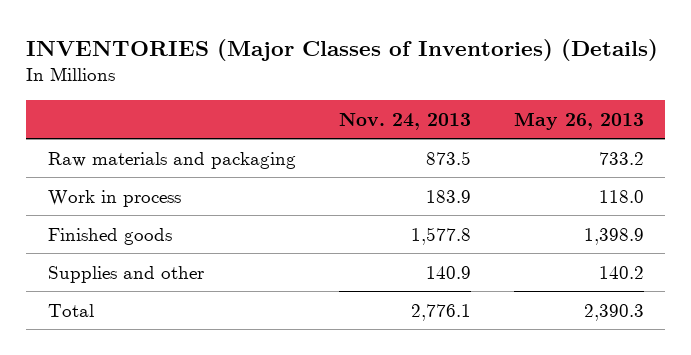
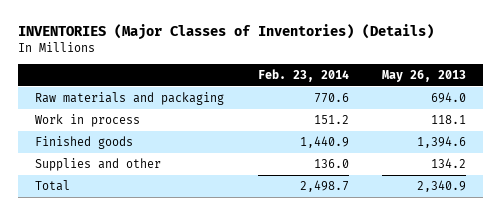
- | Nov. 24, 2013 | May 26, 2013
+ | Feb. 23, 2014 | May 26, 2013
- Raw materials and packaging | 873.5 | 733.2
- Work in process | 183.9 | 118.0
- Finished goods | 1,577.8 | 1,398.9
- Supplies and other | 140.9 | 140.2
- Total | 2,776.1 | 2,390.3
+ Raw materials and packaging | 770.6 | 694.0
+ Work in process | 151.2 | 118.1
+ Finished goods | 1,440.9 | 1,394.6
+ Supplies and other | 136.0 | 134.2
+ Total | 2,498.7 | 2,340.9

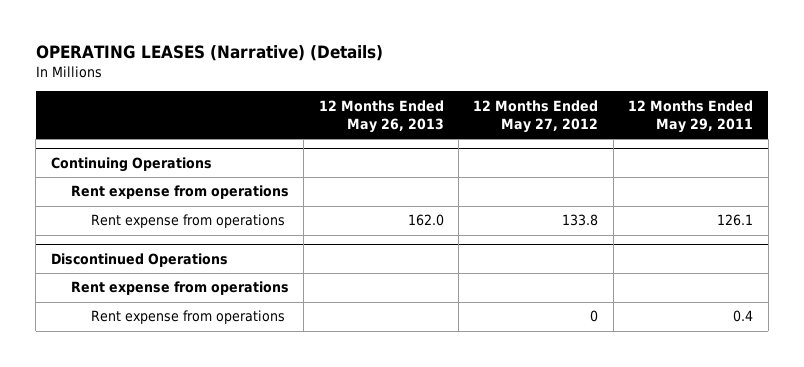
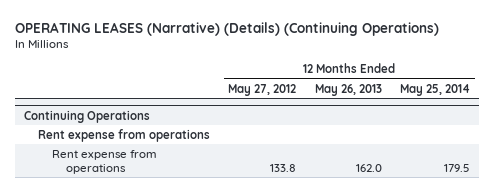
- OPERATING LEASES (Narrative) (Details)
+ OPERATING LEASES (Narrative) (Details) (Continuing Operations)
- | 12 Months Ended May 26, 2013 | 12 Months Ended May 27, 2012 | 12 Months Ended May 29, 2011
+ | 12 Months Ended May 27, 2012 | 12 Months Ended May 26, 2013 | 12 Months Ended May 25, 2014
- Discontinued Operations
- Rent expense from operations
- Rent expense from operations | | 0 | 0.4

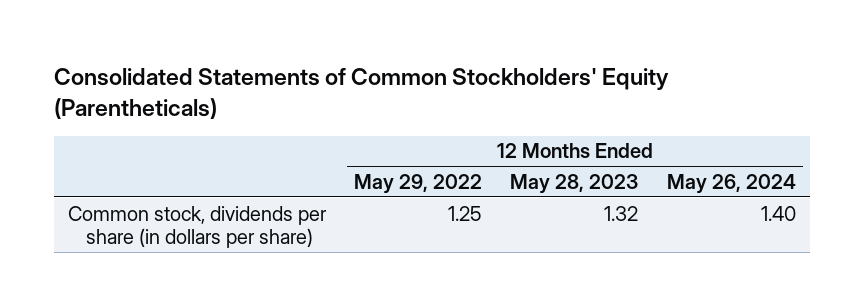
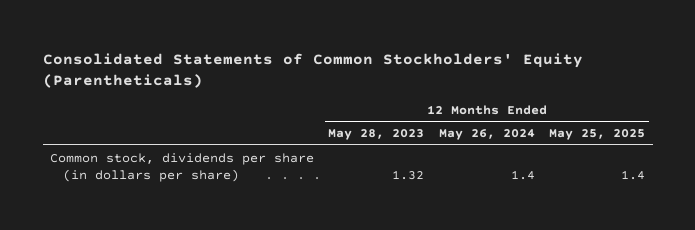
- | 12 Months Ended May 29, 2022 | 12 Months Ended May 28, 2023 | 12 Months Ended May 26, 2024
+ | 12 Months Ended May 28, 2023 | 12 Months Ended May 26, 2024 | 12 Months Ended May 25, 2025
- Common stock, dividends per share (in dollars per share) | 1.25 | 1.32 | 1.40
+ Common stock, dividends per share (in dollars per share) | 1.32 | 1.4 | 1.4

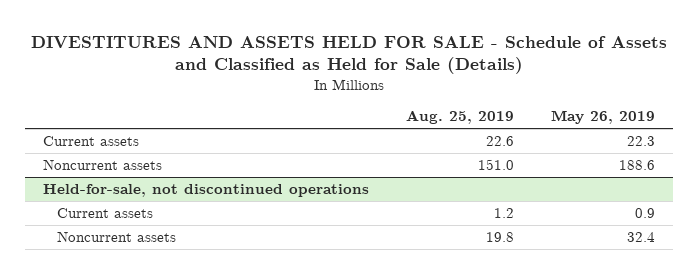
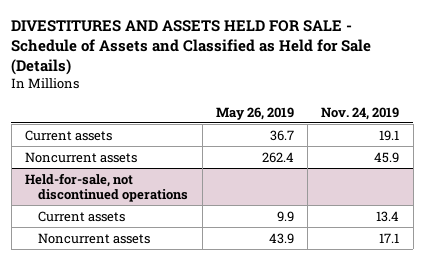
- | Aug. 25, 2019 | May 26, 2019
+ | May 26, 2019 | Nov. 24, 2019
- Current assets | 22.6 | 22.3
- Noncurrent assets | 151.0 | 188.6
+ Current assets | 36.7 | 19.1
+ Noncurrent assets | 262.4 | 45.9
@ Held-for-sale, not discontinued operations
- Current assets | 1.2 | 0.9
- Noncurrent assets | 19.8 | 32.4
+ Current assets | 9.9 | 13.4
+ Noncurrent assets | 43.9 | 17.1

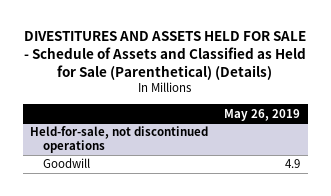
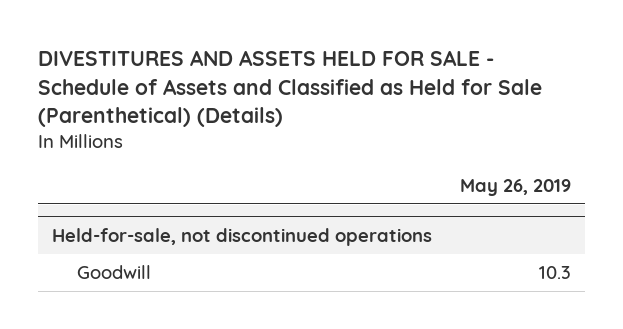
@ Held-for-sale, not discontinued operations
- Goodwill | 4.9
+ Goodwill | 10.3

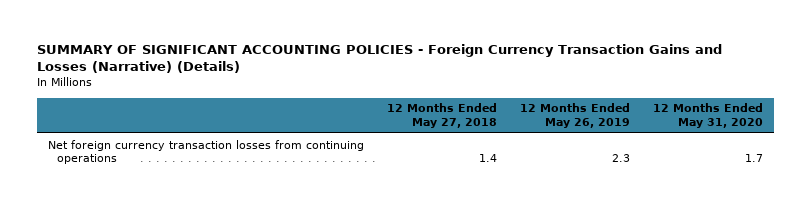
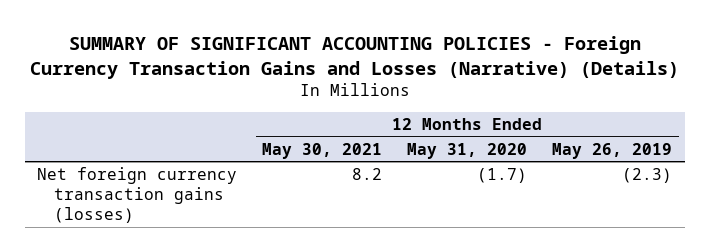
- | 12 Months Ended May 27, 2018 | 12 Months Ended May 26, 2019 | 12 Months Ended May 31, 2020
+ | 12 Months Ended May 30, 2021 | 12 Months Ended May 31, 2020 | 12 Months Ended May 26, 2019
- Net foreign currency transaction losses from continuing operations | 1.4 | 2.3 | 1.7
+ Net foreign currency transaction gains (losses) | 8.2 | (1.7) | (2.3)

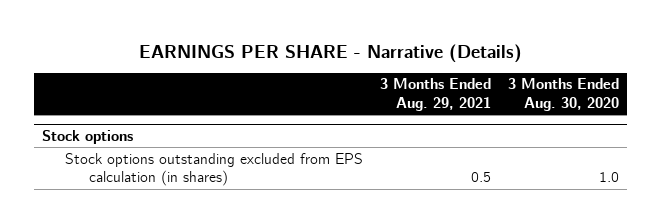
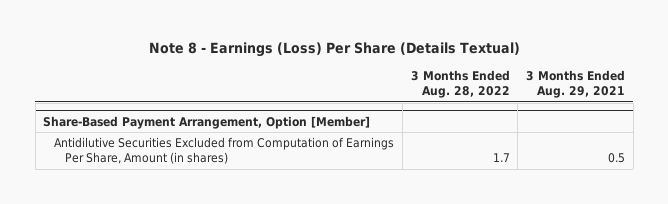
- EARNINGS PER SHARE - Narrative (Details)
+ Note 8 - Earnings (Loss) Per Share (Details Textual)
- | 3 Months Ended Aug. 29, 2021 | 3 Months Ended Aug. 30, 2020
+ | 3 Months Ended Aug. 28, 2022 | 3 Months Ended Aug. 29, 2021
- Stock options
- Stock options outstanding excluded from EPS calculation (in shares) | 0.5 | 1.0
+ Share-Based Payment Arrangement, Option [Member]
+ Antidilutive Securities Excluded from Computation of Earnings Per Share, Amount (in shares) | 1.7 | 0.5

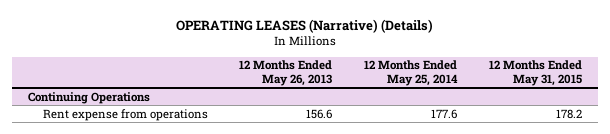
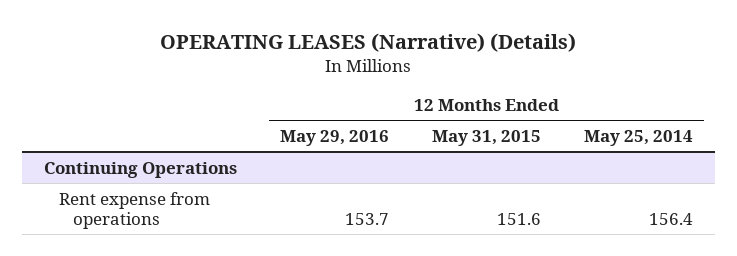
- | 12 Months Ended May 26, 2013 | 12 Months Ended May 25, 2014 | 12 Months Ended May 31, 2015
+ | 12 Months Ended May 29, 2016 | 12 Months Ended May 31, 2015 | 12 Months Ended May 25, 2014
@ Continuing Operations
- Rent expense from operations | 156.6 | 177.6 | 178.2
+ Rent expense from operations | 153.7 | 151.6 | 156.4

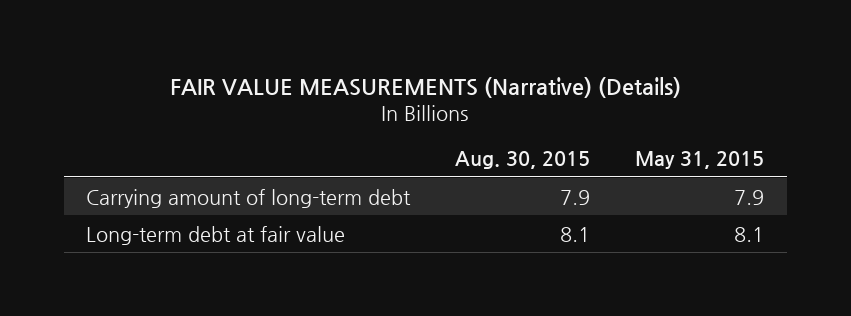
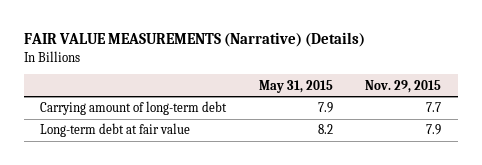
- | Aug. 30, 2015 | May 31, 2015
+ | May 31, 2015 | Nov. 29, 2015
- Long-term debt at fair value | 8.1 | 8.1
+ Long-term debt at fair value | 8.2 | 7.9

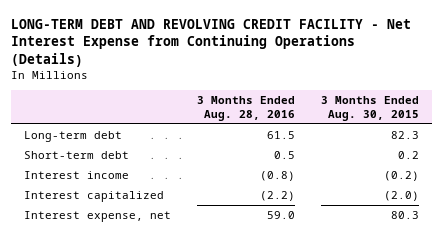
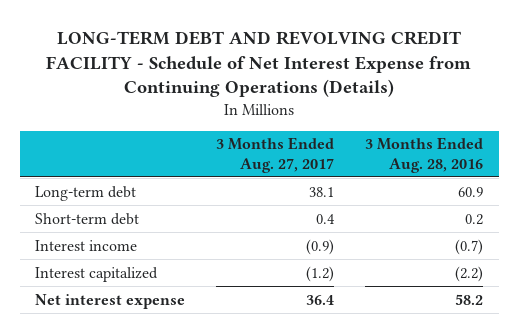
- LONG-TERM DEBT AND REVOLVING CREDIT FACILITY - Net Interest Expense from Continuing Operations (Details)
+ LONG-TERM DEBT AND REVOLVING CREDIT FACILITY - Schedule of Net Interest Expense from Continuing Operations (Details)
- | 3 Months Ended Aug. 28, 2016 | 3 Months Ended Aug. 30, 2015
+ | 3 Months Ended Aug. 27, 2017 | 3 Months Ended Aug. 28, 2016
- Long-term debt | 61.5 | 82.3
- Short-term debt | 0.5 | 0.2
- Interest income | (0.8) | (0.2)
+ Long-term debt | 38.1 | 60.9
+ Short-term debt | 0.4 | 0.2
+ Interest income | (0.9) | (0.7)
- Interest expense, net | 59.0 | 80.3
+ Net interest expense | 36.4 | 58.2

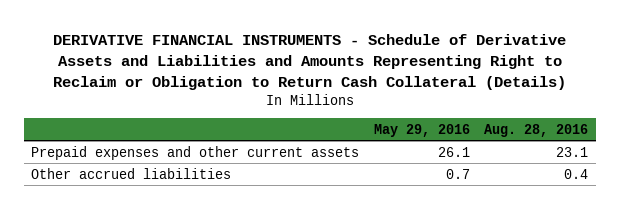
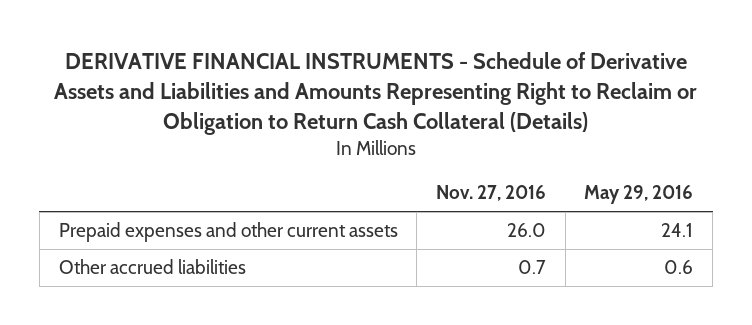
- | May 29, 2016 | Aug. 28, 2016
+ | Nov. 27, 2016 | May 29, 2016
- Prepaid expenses and other current assets | 26.1 | 23.1
- Other accrued liabilities | 0.7 | 0.4
+ Prepaid expenses and other current assets | 26.0 | 24.1
+ Other accrued liabilities | 0.7 | 0.6

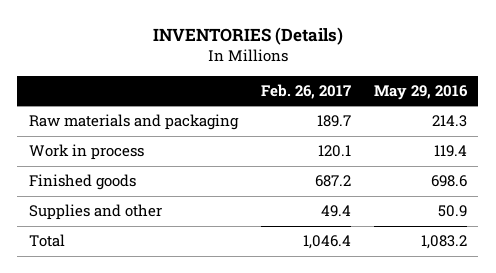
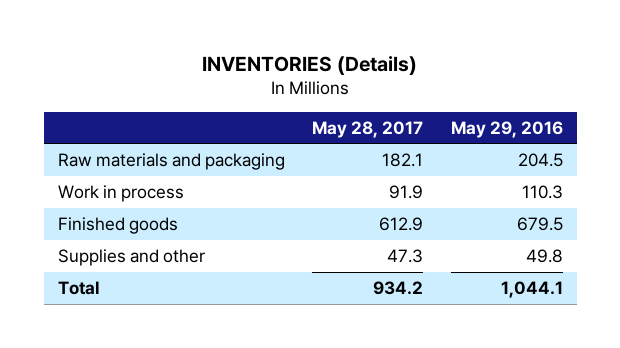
- | Feb. 26, 2017 | May 29, 2016
+ | May 28, 2017 | May 29, 2016
- Raw materials and packaging | 189.7 | 214.3
- Work in process | 120.1 | 119.4
- Finished goods | 687.2 | 698.6
- Supplies and other | 49.4 | 50.9
- Total | 1,046.4 | 1,083.2
+ Raw materials and packaging | 182.1 | 204.5
+ Work in process | 91.9 | 110.3
+ Finished goods | 612.9 | 679.5
+ Supplies and other | 47.3 | 49.8
+ Total | 934.2 | 1,044.1

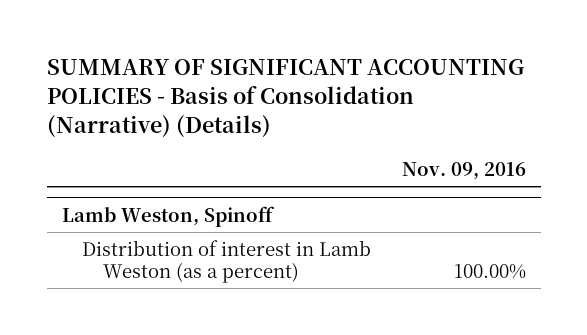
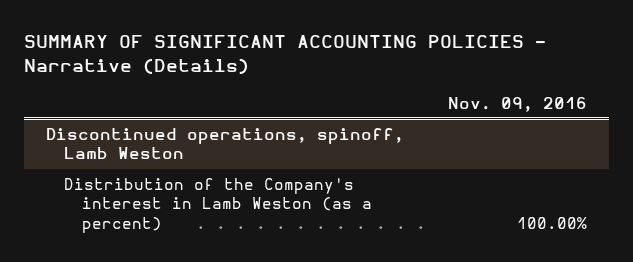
- SUMMARY OF SIGNIFICANT ACCOUNTING POLICIES - Basis of Consolidation (Narrative) (Details)
+ SUMMARY OF SIGNIFICANT ACCOUNTING POLICIES - Narrative (Details)
- Lamb Weston, Spinoff
- Distribution of interest in Lamb Weston (as a percent) | 100.00%
+ Discontinued operations, spinoff, Lamb Weston
+ Distribution of the Company's interest in Lamb Weston (as a percent) | 100.00%

